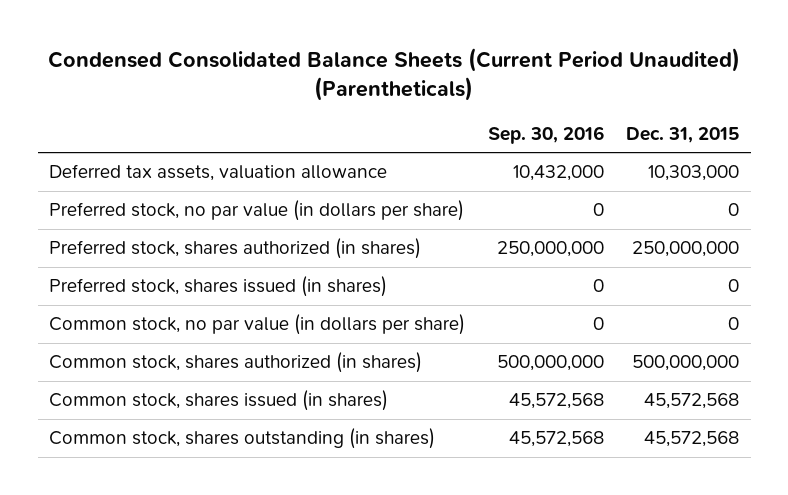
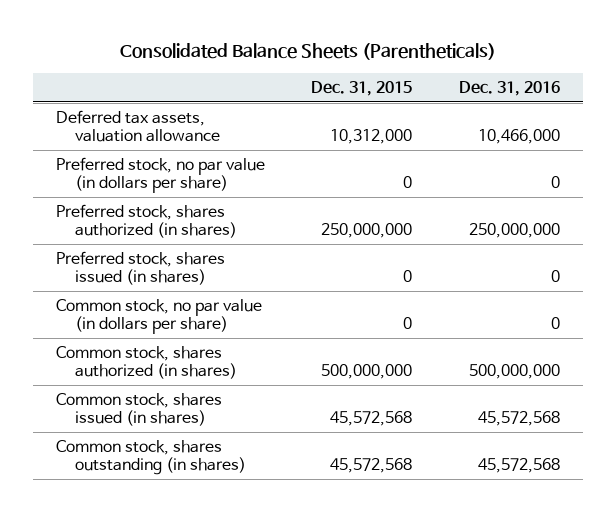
- Condensed Consolidated Balance Sheets (Current Period Unaudited) (Parentheticals)
+ Consolidated Balance Sheets (Parentheticals)
- | Sep. 30, 2016 | Dec. 31, 2015
+ | Dec. 31, 2015 | Dec. 31, 2016
- Deferred tax assets, valuation allowance | 10,432,000 | 10,303,000
+ Deferred tax assets, valuation allowance | 10,312,000 | 10,466,000

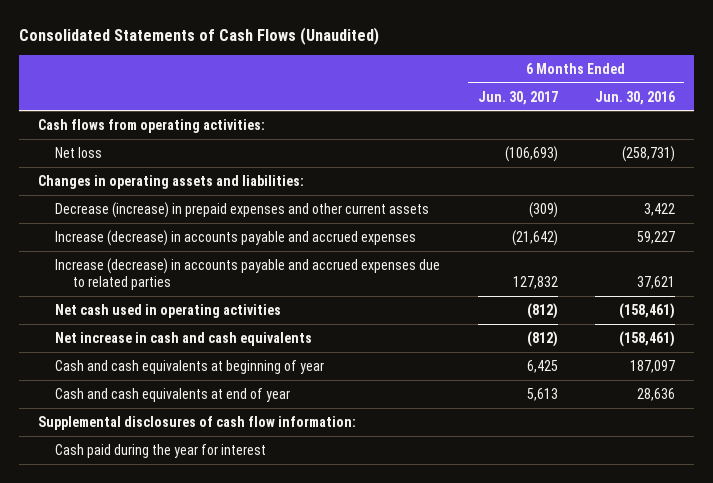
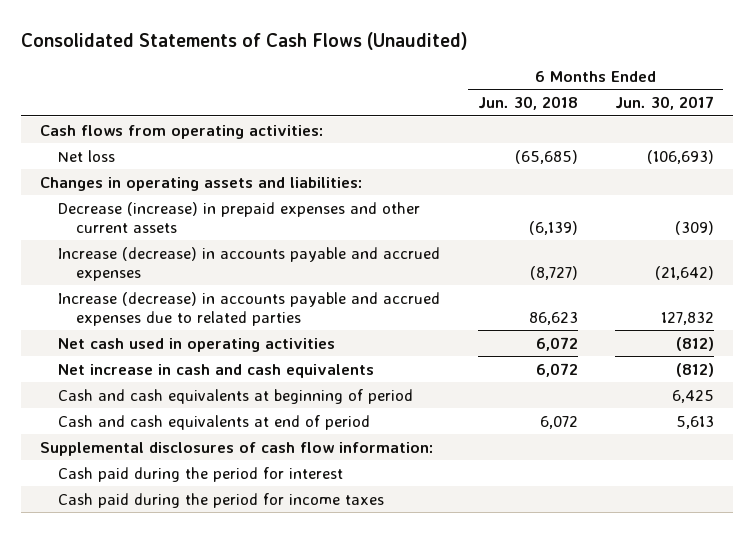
- | 6 Months Ended Jun. 30, 2017 | 6 Months Ended Jun. 30, 2016
+ | 6 Months Ended Jun. 30, 2018 | 6 Months Ended Jun. 30, 2017
- Cash and cash equivalents at beginning of year | 6,425 | 187,097
- Cash and cash equivalents at end of year | 5,613 | 28,636
+ Cash and cash equivalents at beginning of period | | 6,425
+ Cash and cash equivalents at end of period | 6,072 | 5,613
- Cash paid during the year for interest
+ Cash paid during the period for interest
+ Cash paid during the period for income taxes

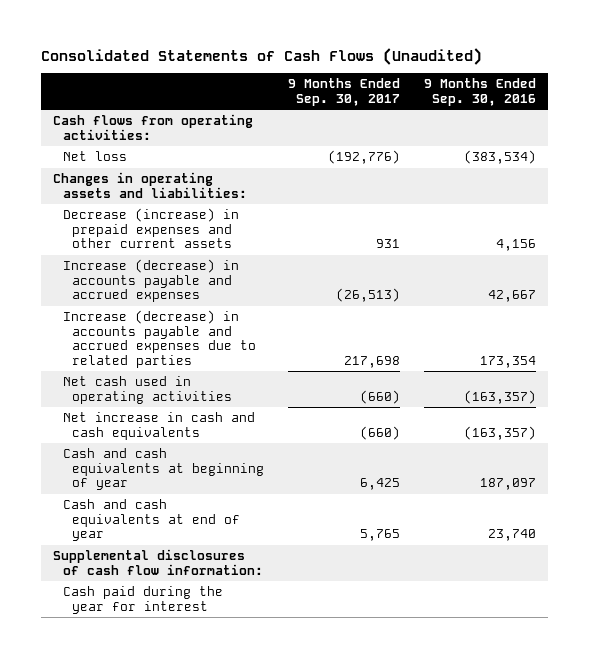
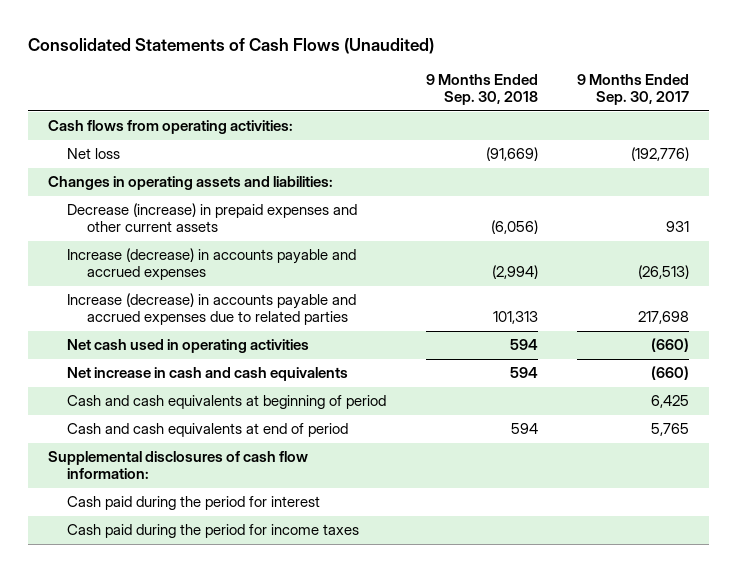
- | 9 Months Ended Sep. 30, 2017 | 9 Months Ended Sep. 30, 2016
+ | 9 Months Ended Sep. 30, 2018 | 9 Months Ended Sep. 30, 2017
- Cash and cash equivalents at beginning of year | 6,425 | 187,097
- Cash and cash equivalents at end of year | 5,765 | 23,740
+ Cash and cash equivalents at beginning of period | | 6,425
+ Cash and cash equivalents at end of period | 594 | 5,765
- Cash paid during the year for interest
+ Cash paid during the period for interest
+ Cash paid during the period for income taxes

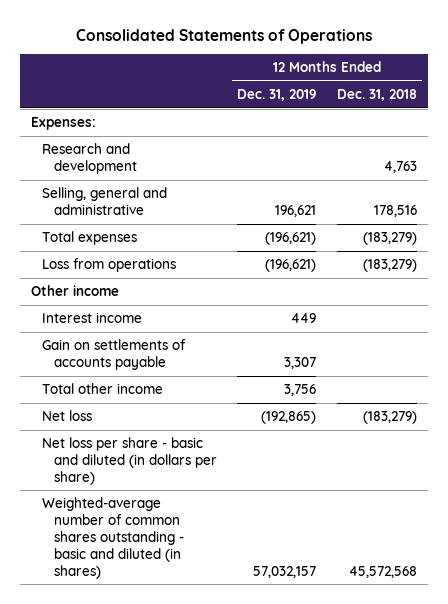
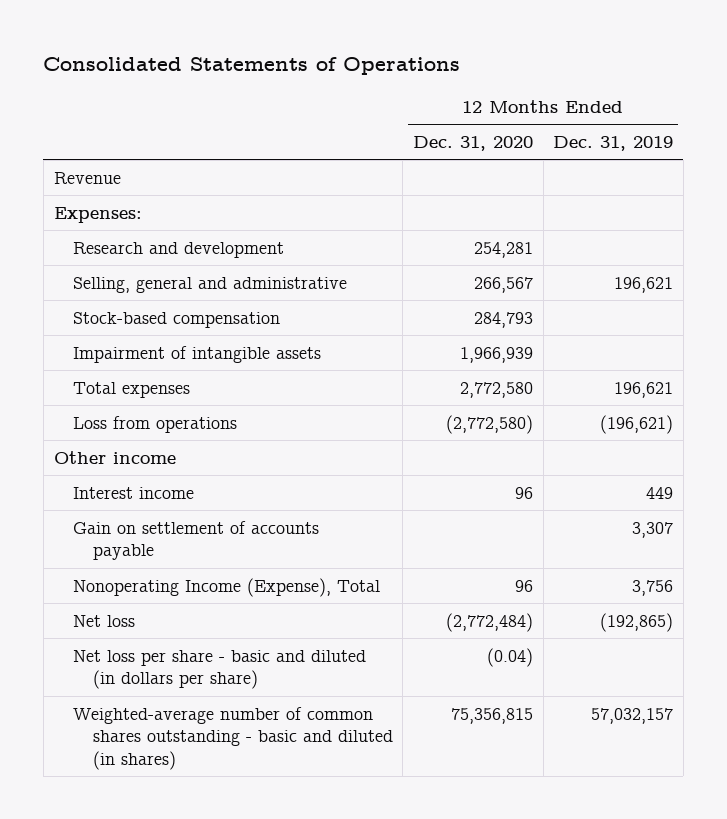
- | 12 Months Ended Dec. 31, 2019 | 12 Months Ended Dec. 31, 2018
+ | 12 Months Ended Dec. 31, 2020 | 12 Months Ended Dec. 31, 2019
+ Revenue
- Total expenses | (196,621) | (183,279)
+ Stock-based compensation | 284,793 |
+ Impairment of intangible assets | 1,966,939 |
+ Total expenses | 2,772,580 | 196,621
- Gain on settlements of accounts payable | 3,307 |
- Total other income | 3,756 |
+ Gain on settlement of accounts payable | | 3,307
+ Nonoperating Income (Expense), Total | 96 | 3,756

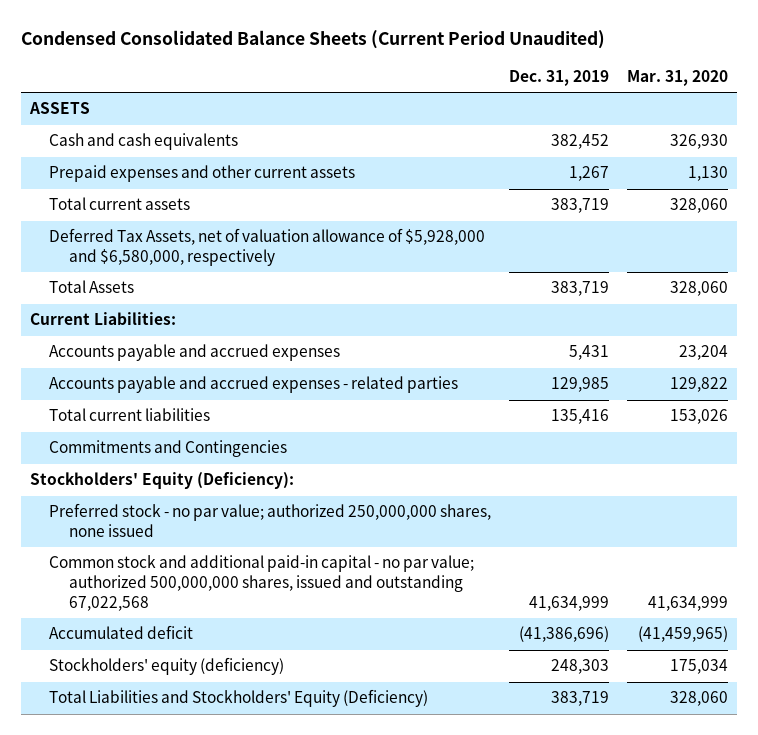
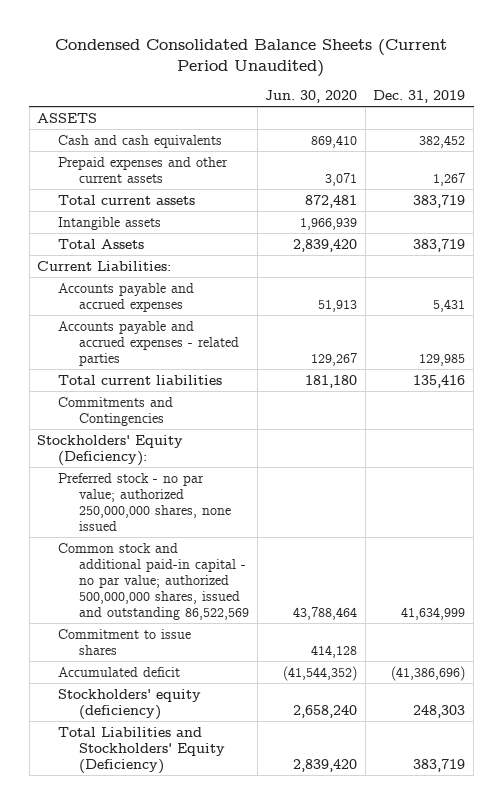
- | Dec. 31, 2019 | Mar. 31, 2020
+ | Jun. 30, 2020 | Dec. 31, 2019
- Deferred Tax Assets, net of valuation allowance of $5,928,000 and $6,580,000, respectively
+ Intangible assets | 1,966,939 |
- Common stock and additional paid-in capital - no par value; authorized 500,000,000 shares, issued and outstanding 67,022,568 | 41,634,999 | 41,634,999
+ Common stock and additional paid-in capital - no par value; authorized 500,000,000 shares, issued and outstanding 86,522,569 | 43,788,464 | 41,634,999
+ Commitment to issue shares | 414,128 |

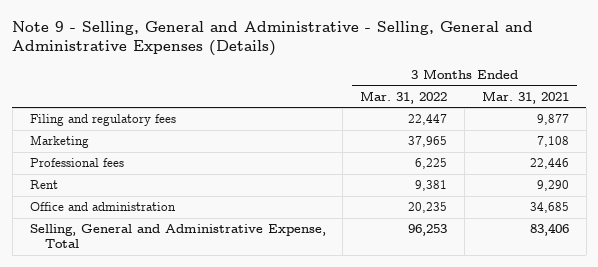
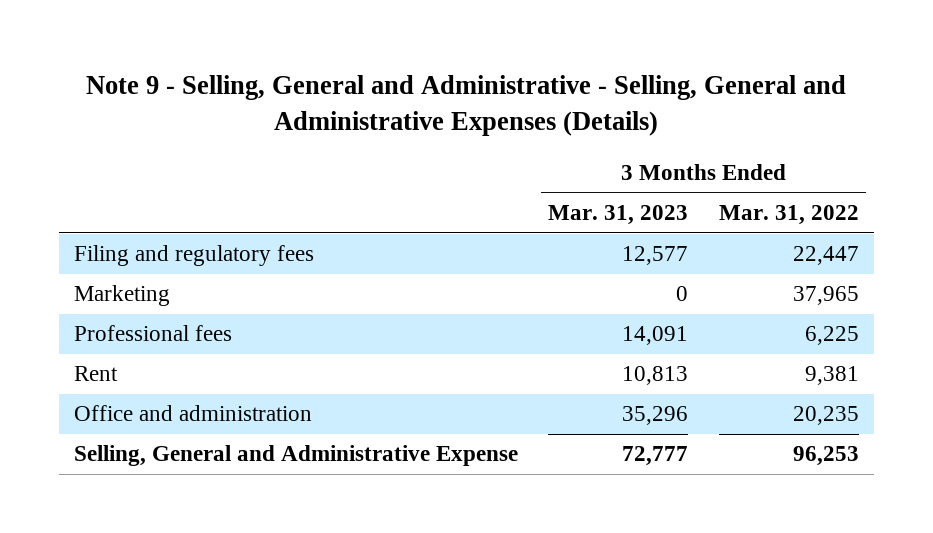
- | 3 Months Ended Mar. 31, 2022 | 3 Months Ended Mar. 31, 2021
+ | 3 Months Ended Mar. 31, 2023 | 3 Months Ended Mar. 31, 2022
- Selling, General and Administrative Expense, Total | 96,253 | 83,406
+ Selling, General and Administrative Expense | 72,777 | 96,253

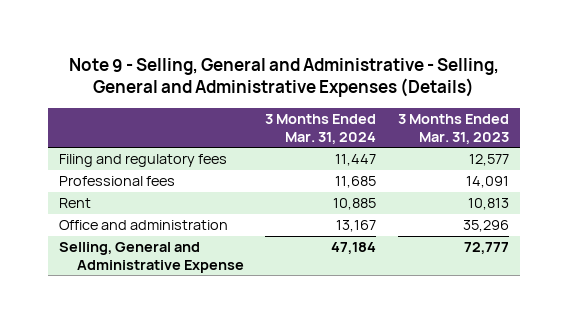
- | 3 Months Ended Mar. 31, 2023 | 3 Months Ended Mar. 31, 2022
+ | 3 Months Ended Mar. 31, 2024 | 3 Months Ended Mar. 31, 2023
- Marketing | 0 | 37,965

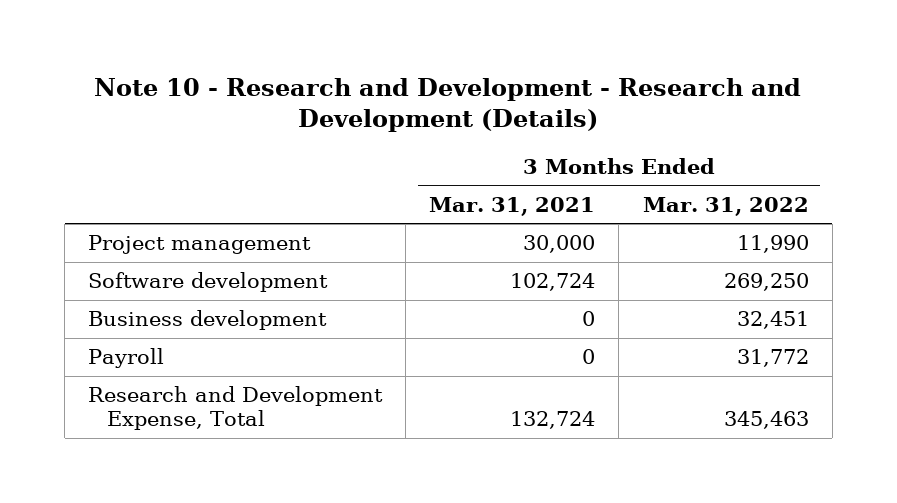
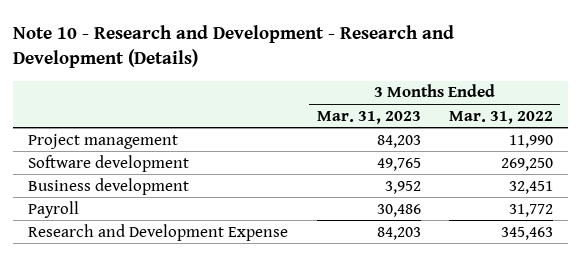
- | 3 Months Ended Mar. 31, 2021 | 3 Months Ended Mar. 31, 2022
+ | 3 Months Ended Mar. 31, 2023 | 3 Months Ended Mar. 31, 2022
- Research and Development Expense, Total | 132,724 | 345,463
+ Research and Development Expense | 84,203 | 345,463

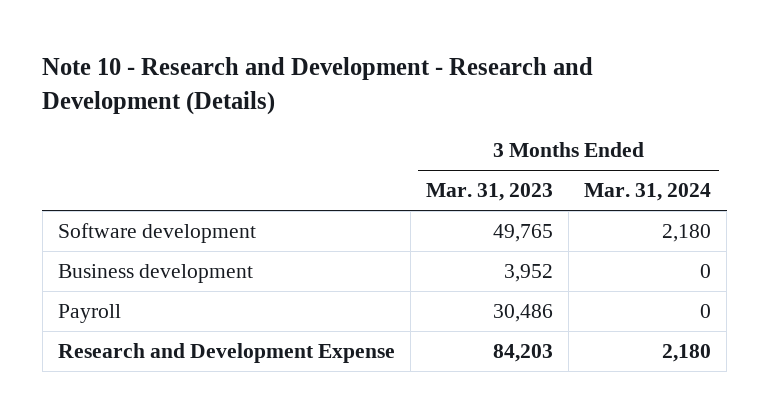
- | 3 Months Ended Mar. 31, 2023 | 3 Months Ended Mar. 31, 2022
+ | 3 Months Ended Mar. 31, 2023 | 3 Months Ended Mar. 31, 2024
- Project management | 84,203 | 11,990

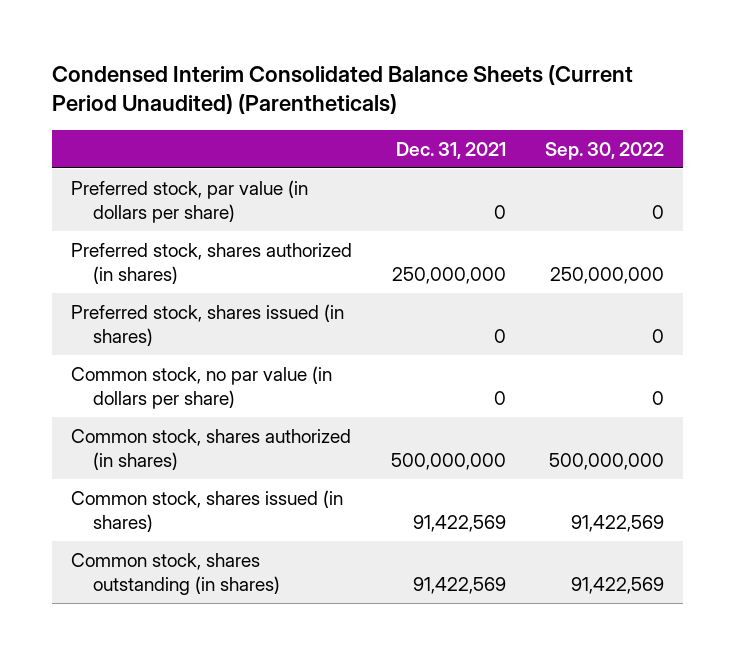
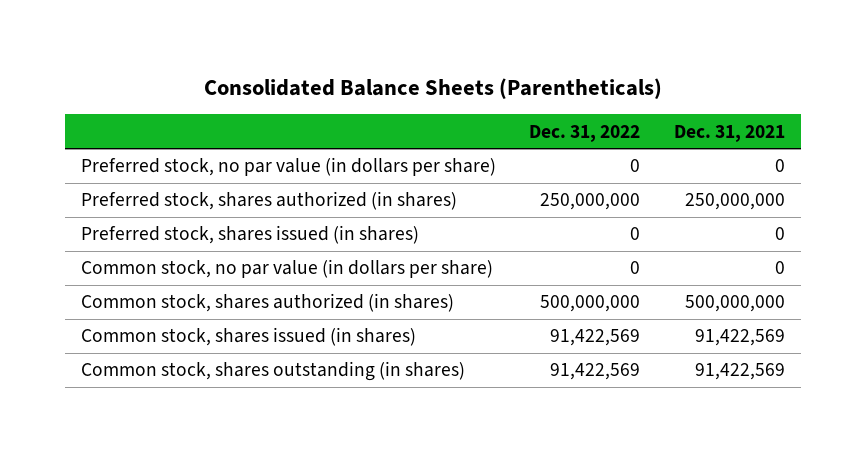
- Condensed Interim Consolidated Balance Sheets (Current Period Unaudited) (Parentheticals)
+ Consolidated Balance Sheets (Parentheticals)
- | Dec. 31, 2021 | Sep. 30, 2022
+ | Dec. 31, 2022 | Dec. 31, 2021
- Preferred stock, par value (in dollars per share) | 0 | 0
+ Preferred stock, no par value (in dollars per share) | 0 | 0

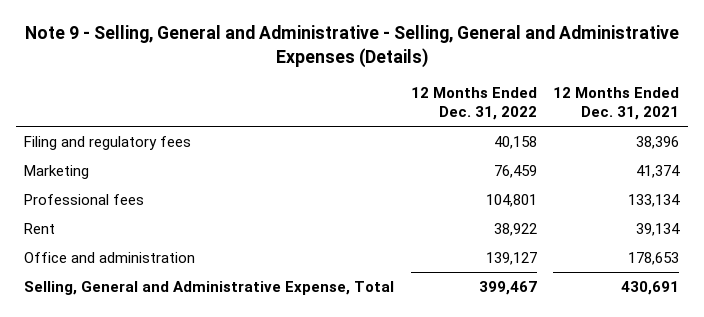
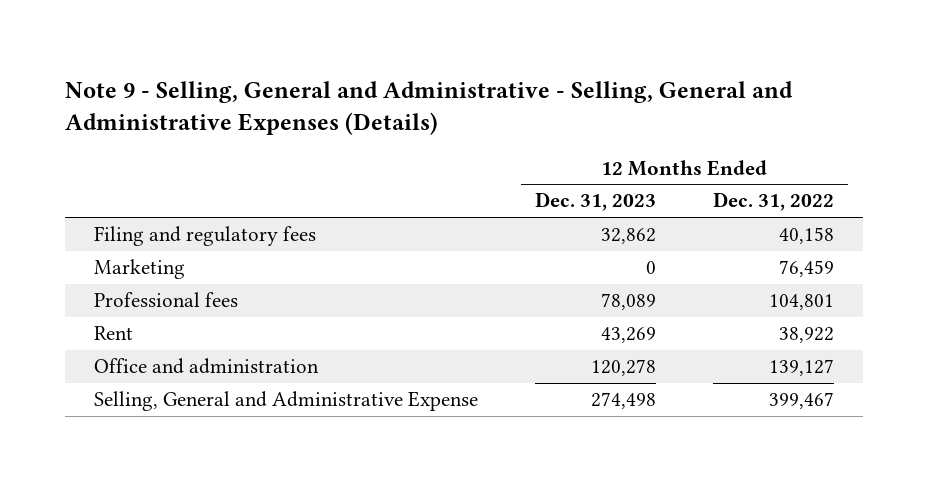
- | 12 Months Ended Dec. 31, 2022 | 12 Months Ended Dec. 31, 2021
+ | 12 Months Ended Dec. 31, 2023 | 12 Months Ended Dec. 31, 2022
- Selling, General and Administrative Expense, Total | 399,467 | 430,691
+ Selling, General and Administrative Expense | 274,498 | 399,467

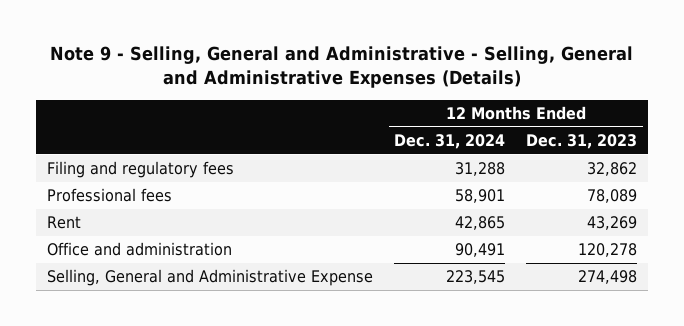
- | 12 Months Ended Dec. 31, 2023 | 12 Months Ended Dec. 31, 2022
+ | 12 Months Ended Dec. 31, 2024 | 12 Months Ended Dec. 31, 2023
- Marketing | 0 | 76,459

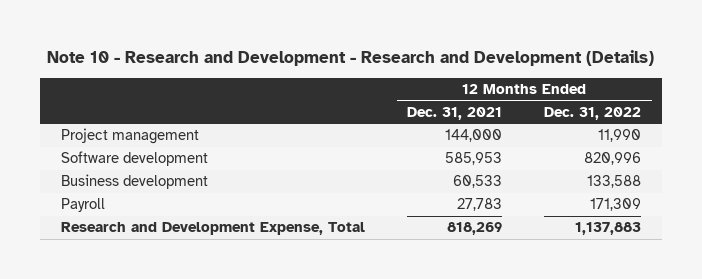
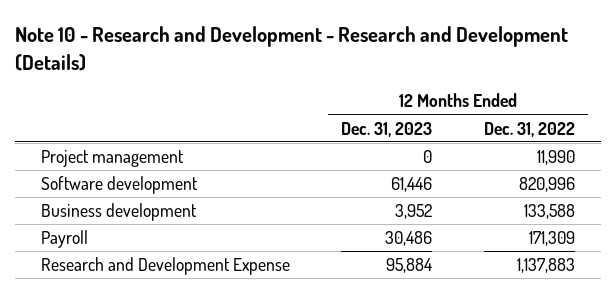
- | 12 Months Ended Dec. 31, 2021 | 12 Months Ended Dec. 31, 2022
+ | 12 Months Ended Dec. 31, 2023 | 12 Months Ended Dec. 31, 2022
- Research and Development Expense, Total | 818,269 | 1,137,883
+ Research and Development Expense | 95,884 | 1,137,883

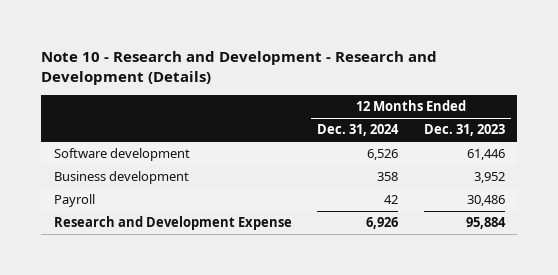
- | 12 Months Ended Dec. 31, 2023 | 12 Months Ended Dec. 31, 2022
+ | 12 Months Ended Dec. 31, 2024 | 12 Months Ended Dec. 31, 2023
- Project management | 0 | 11,990

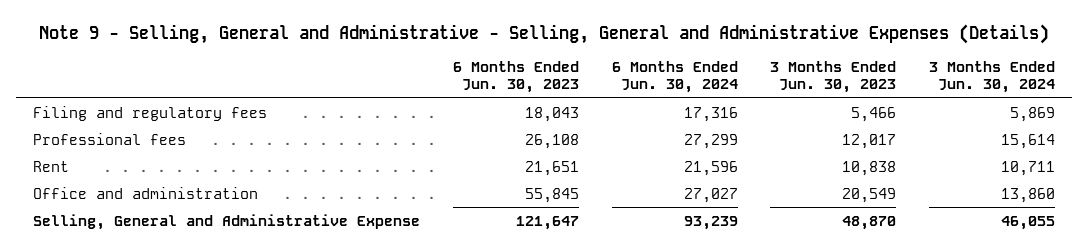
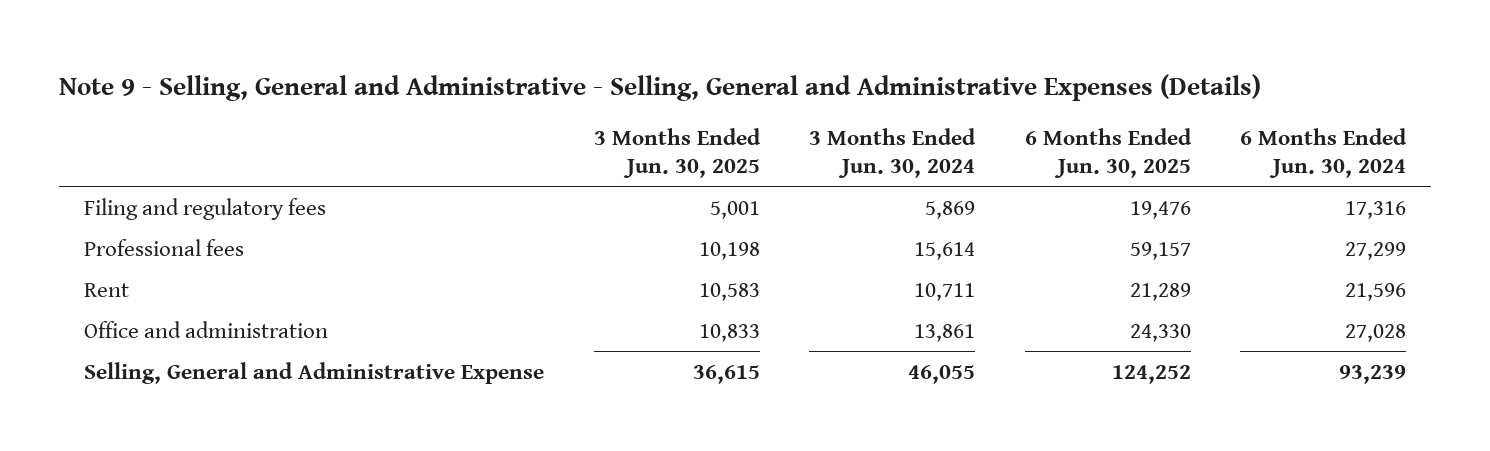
- | 6 Months Ended Jun. 30, 2023 | 6 Months Ended Jun. 30, 2024 | 3 Months Ended Jun. 30, 2023 | 3 Months Ended Jun. 30, 2024
+ | 3 Months Ended Jun. 30, 2025 | 3 Months Ended Jun. 30, 2024 | 6 Months Ended Jun. 30, 2025 | 6 Months Ended Jun. 30, 2024
- Office and administration | 55,845 | 27,027 | 20,549 | 13,860
+ Office and administration | 10,833 | 13,861 | 24,330 | 27,028

